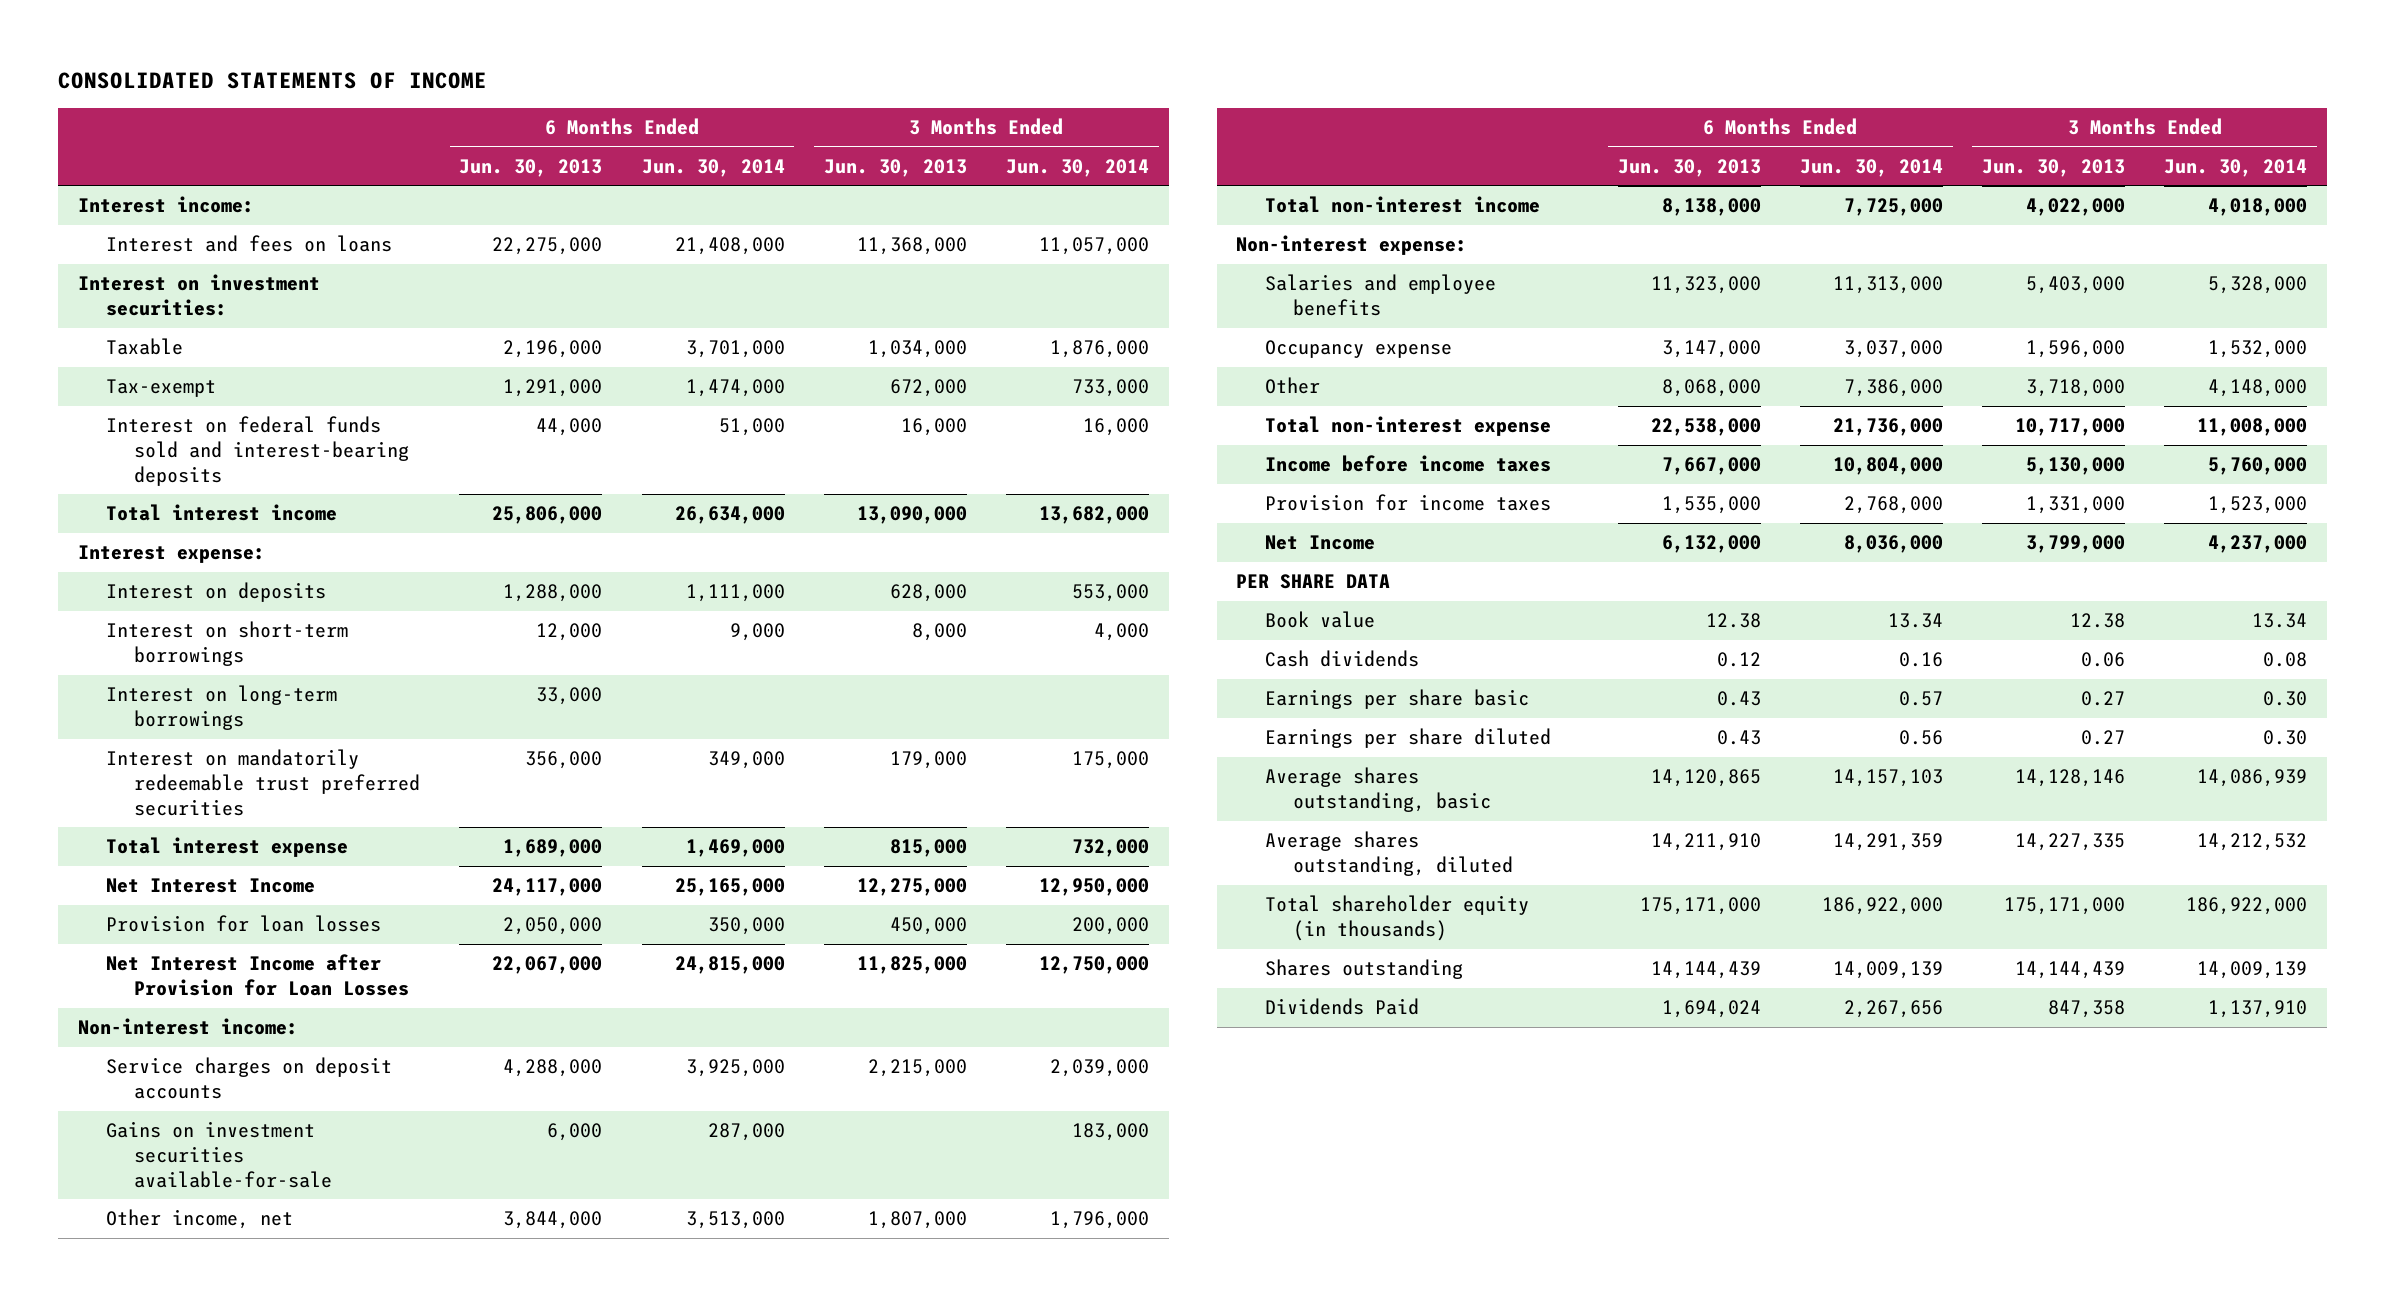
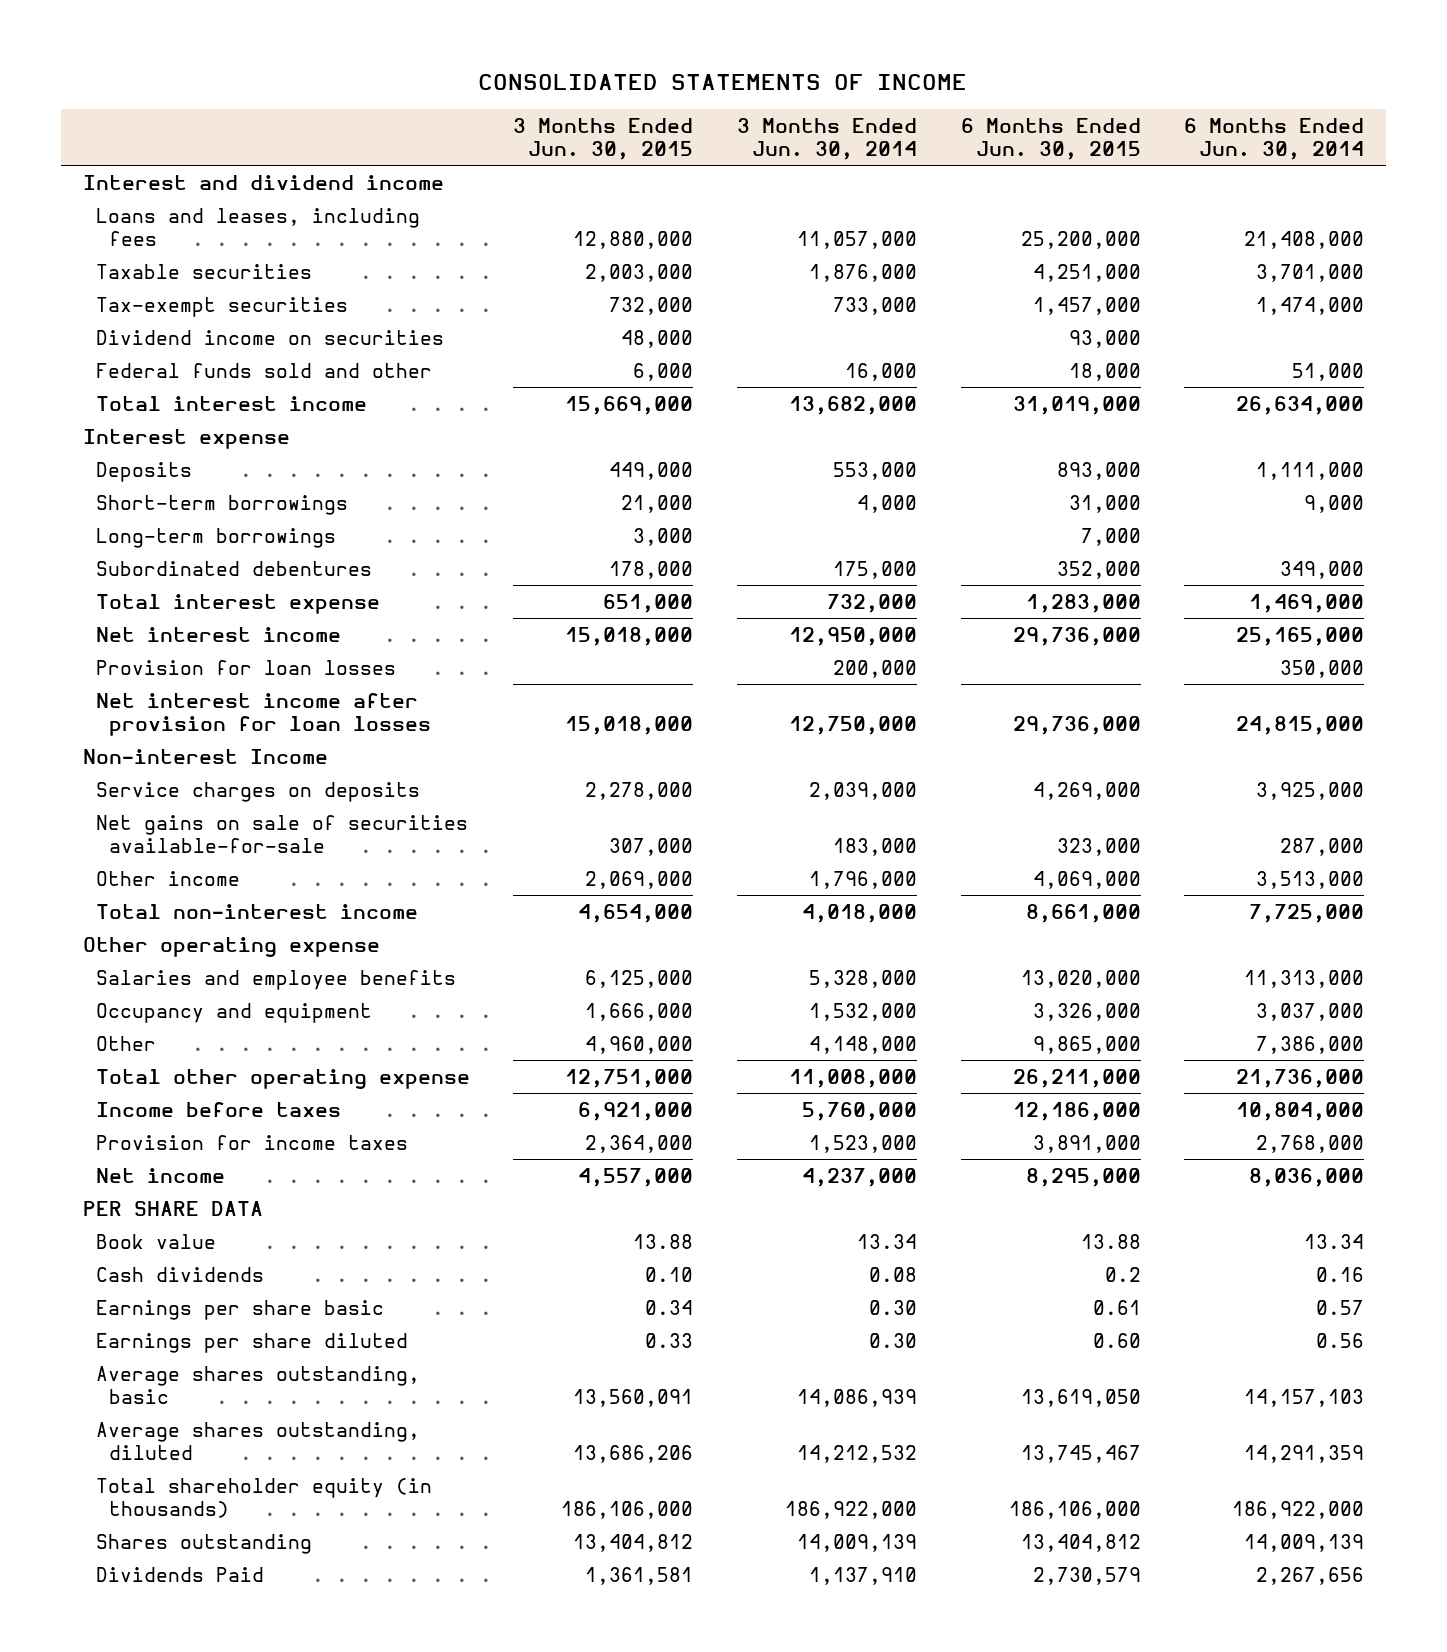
- | 6 Months Ended Jun. 30, 2013 | 6 Months Ended Jun. 30, 2014 | 3 Months Ended Jun. 30, 2013 | 3 Months Ended Jun. 30, 2014
+ | 3 Months Ended Jun. 30, 2015 | 3 Months Ended Jun. 30, 2014 | 6 Months Ended Jun. 30, 2015 | 6 Months Ended Jun. 30, 2014
- Interest income:
- Interest and fees on loans | 22,275,000 | 21,408,000 | 11,368,000 | 11,057,000
- Interest on investment securities:
- Taxable | 2,196,000 | 3,701,000 | 1,034,000 | 1,876,000
- Tax-exempt | 1,291,000 | 1,474,000 | 672,000 | 733,000
- Interest on federal funds sold and interest-bearing deposits | 44,000 | 51,000 | 16,000 | 16,000
+ Interest and dividend income
+ Loans and leases, including fees | 12,880,000 | 11,057,000 | 25,200,000 | 21,408,000
+ Taxable securities | 2,003,000 | 1,876,000 | 4,251,000 | 3,701,000
+ Tax-exempt securities | 732,000 | 733,000 | 1,457,000 | 1,474,000
+ Dividend income on securities | 48,000 | | 93,000 |
+ Federal funds sold and other | 6,000 | 16,000 | 18,000 | 51,000
- Interest expense:
- Interest on deposits | 1,288,000 | 1,111,000 | 628,000 | 553,000
- Interest on short-term borrowings | 12,000 | 9,000 | 8,000 | 4,000
- Interest on long-term borrowings | 33,000 | | |
- Interest on mandatorily redeemable trust preferred securities | 356,000 | 349,000 | 179,000 | 175,000
+ Interest expense
+ Deposits | 449,000 | 553,000 | 893,000 | 1,111,000
+ Short-term borrowings | 21,000 | 4,000 | 31,000 | 9,000
+ Long-term borrowings | 3,000 | | 7,000 |
+ Subordinated debentures | 178,000 | 175,000 | 352,000 | 349,000
- Net Interest Income | 24,117,000 | 25,165,000 | 12,275,000 | 12,950,000
+ Net interest income | 15,018,000 | 12,950,000 | 29,736,000 | 25,165,000
- Net Interest Income after Provision for Loan Losses | 22,067,000 | 24,815,000 | 11,825,000 | 12,750,000
- Non-interest income:
- Service charges on deposit accounts | 4,288,000 | 3,925,000 | 2,215,000 | 2,039,000
- Gains on investment securities available-for-sale | 6,000 | 287,000 | | 183,000
- Other income, net | 3,844,000 | 3,513,000 | 1,807,000 | 1,796,000
+ Net interest income after provision for loan losses | 15,018,000 | 12,750,000 | 29,736,000 | 24,815,000
+ Non-interest Income
+ Service charges on deposits | 2,278,000 | 2,039,000 | 4,269,000 | 3,925,000
+ Net gains on sale of securities available-for-sale | 307,000 | 183,000 | 323,000 | 287,000
+ Other income | 2,069,000 | 1,796,000 | 4,069,000 | 3,513,000
- Non-interest expense:
+ Other operating expense
- Occupancy expense | 3,147,000 | 3,037,000 | 1,596,000 | 1,532,000
+ Occupancy and equipment | 1,666,000 | 1,532,000 | 3,326,000 | 3,037,000
- Total non-interest expense | 22,538,000 | 21,736,000 | 10,717,000 | 11,008,000
- Income before income taxes | 7,667,000 | 10,804,000 | 5,130,000 | 5,760,000
+ Total other operating expense | 12,751,000 | 11,008,000 | 26,211,000 | 21,736,000
+ Income before taxes | 6,921,000 | 5,760,000 | 12,186,000 | 10,804,000
- Net Income | 6,132,000 | 8,036,000 | 3,799,000 | 4,237,000
+ Net income | 4,557,000 | 4,237,000 | 8,295,000 | 8,036,000

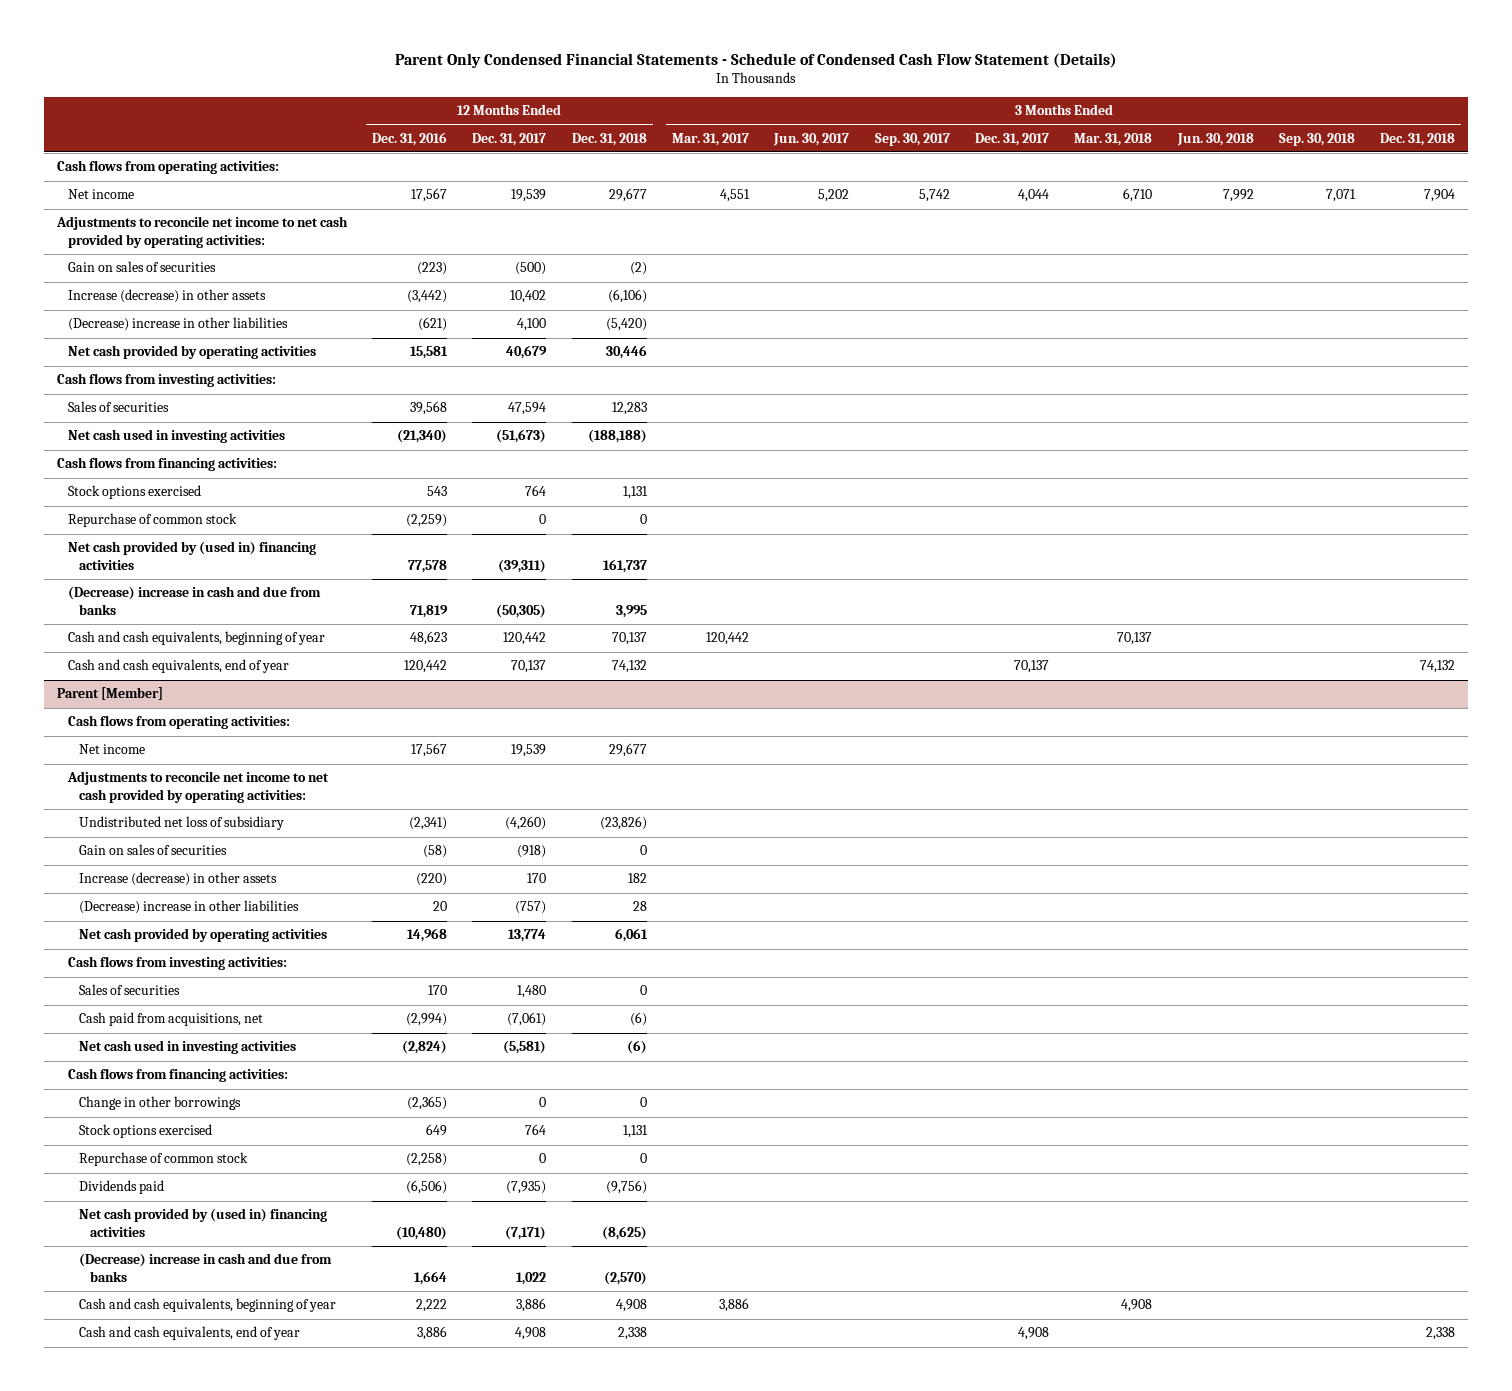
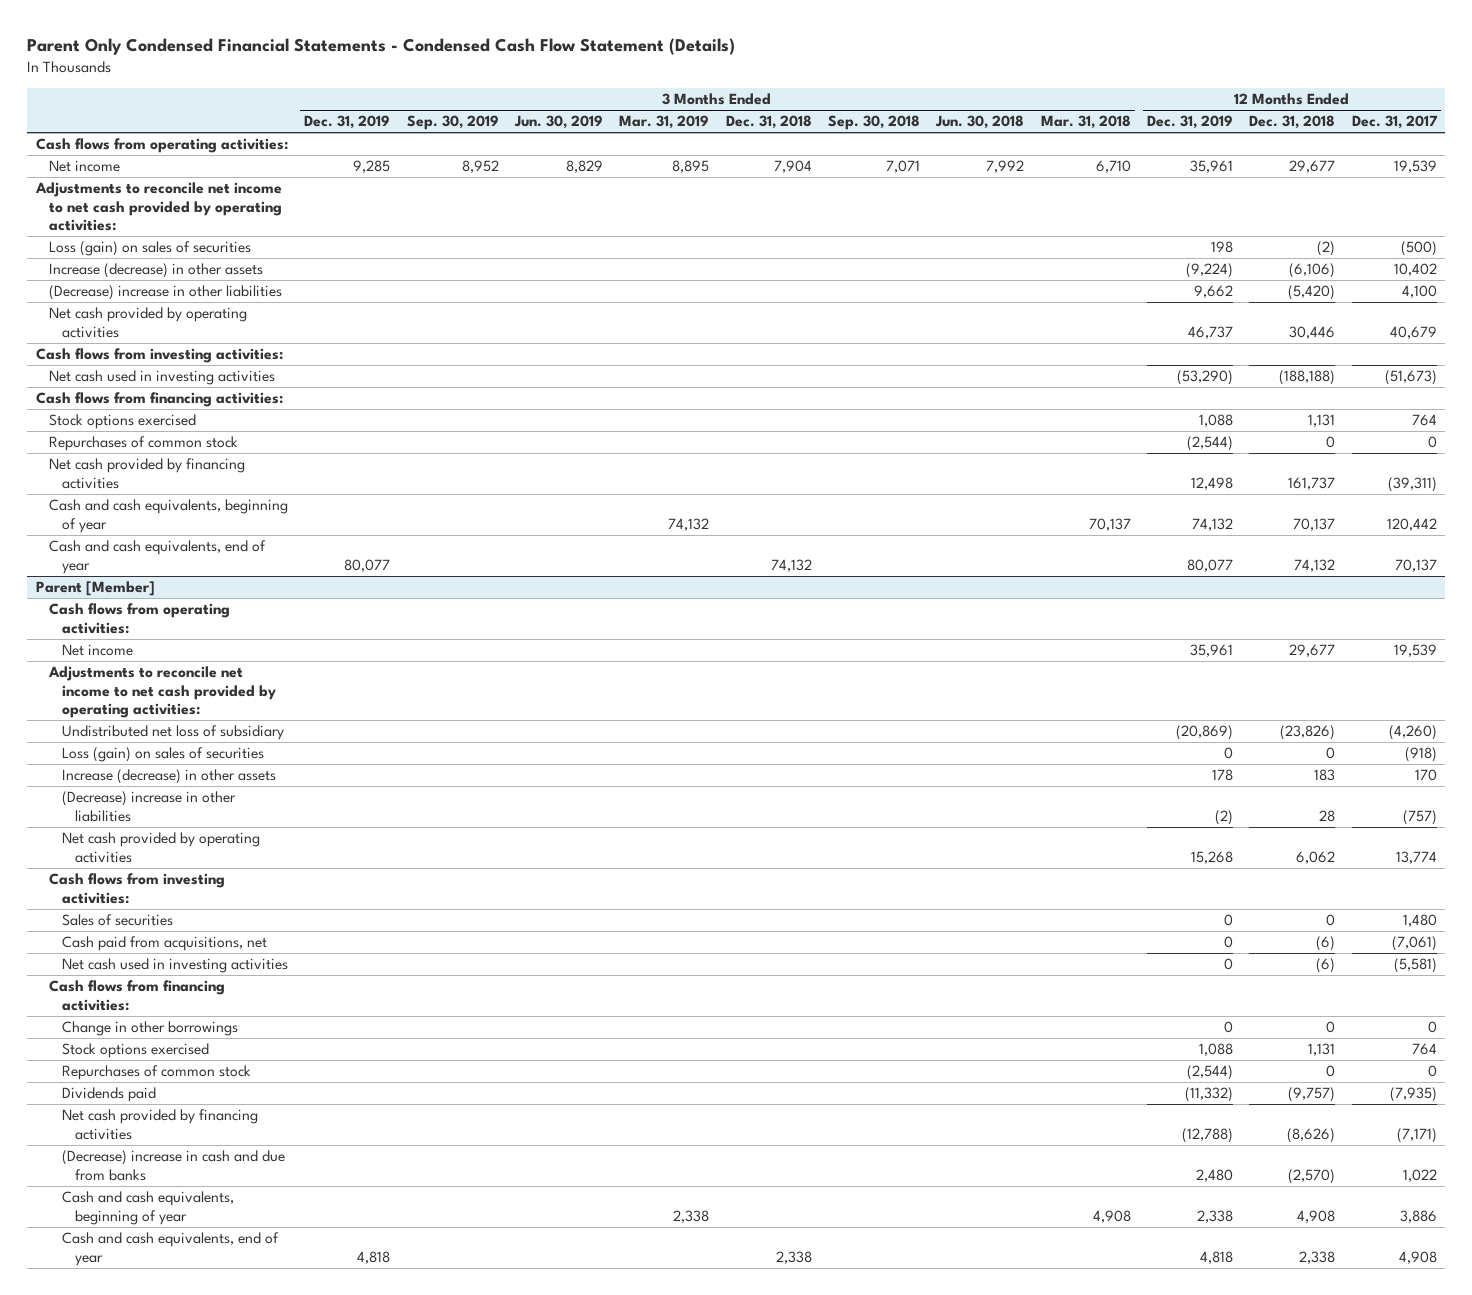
- Parent Only Condensed Financial Statements - Schedule of Condensed Cash Flow Statement (Details)
+ Parent Only Condensed Financial Statements - Condensed Cash Flow Statement (Details)
- | 12 Months Ended Dec. 31, 2016 | 12 Months Ended Dec. 31, 2017 | 12 Months Ended Dec. 31, 2018 | 3 Months Ended Mar. 31, 2017 | 3 Months Ended Jun. 30, 2017 | 3 Months Ended Sep. 30, 2017 | 3 Months Ended Dec. 31, 2017 | 3 Months Ended Mar. 31, 2018 | 3 Months Ended Jun. 30, 2018 | 3 Months Ended Sep. 30, 2018 | 3 Months Ended Dec. 31, 2018
+ | 3 Months Ended Dec. 31, 2019 | 3 Months Ended Sep. 30, 2019 | 3 Months Ended Jun. 30, 2019 | 3 Months Ended Mar. 31, 2019 | 3 Months Ended Dec. 31, 2018 | 3 Months Ended Sep. 30, 2018 | 3 Months Ended Jun. 30, 2018 | 3 Months Ended Mar. 31, 2018 | 12 Months Ended Dec. 31, 2019 | 12 Months Ended Dec. 31, 2018 | 12 Months Ended Dec. 31, 2017
- Gain on sales of securities | (223) | (500) | (2) | | | | | | | |
+ Loss (gain) on sales of securities | | | | | | | | | 198 | (2) | (500)
- Sales of securities | 39,568 | 47,594 | 12,283 | | | | | | | |
- Repurchase of common stock | (2,259) | 0 | 0 | | | | | | | |
- Net cash provided by (used in) financing activities | 77,578 | (39,311) | 161,737 | | | | | | | |
- (Decrease) increase in cash and due from banks | 71,819 | (50,305) | 3,995 | | | | | | | |
+ Repurchases of common stock | | | | | | | | | (2,544) | 0 | 0
+ Net cash provided by financing activities | | | | | | | | | 12,498 | 161,737 | (39,311)
@ Parent [Member]
- Gain on sales of securities | (58) | (918) | 0 | | | | | | | |
- Increase (decrease) in other assets | (220) | 170 | 182 | | | | | | | |
+ Loss (gain) on sales of securities | | | | | | | | | 0 | 0 | (918)
+ Increase (decrease) in other assets | | | | | | | | | 178 | 183 | 170
- Net cash provided by operating activities | 14,968 | 13,774 | 6,061 | | | | | | | |
+ Net cash provided by operating activities | | | | | | | | | 15,268 | 6,062 | 13,774
- Repurchase of common stock | (2,258) | 0 | 0 | | | | | | | |
- Dividends paid | (6,506) | (7,935) | (9,756) | | | | | | | |
- Net cash provided by (used in) financing activities | (10,480) | (7,171) | (8,625) | | | | | | | |
+ Repurchases of common stock | | | | | | | | | (2,544) | 0 | 0
+ Dividends paid | | | | | | | | | (11,332) | (9,757) | (7,935)
+ Net cash provided by financing activities | | | | | | | | | (12,788) | (8,626) | (7,171)

